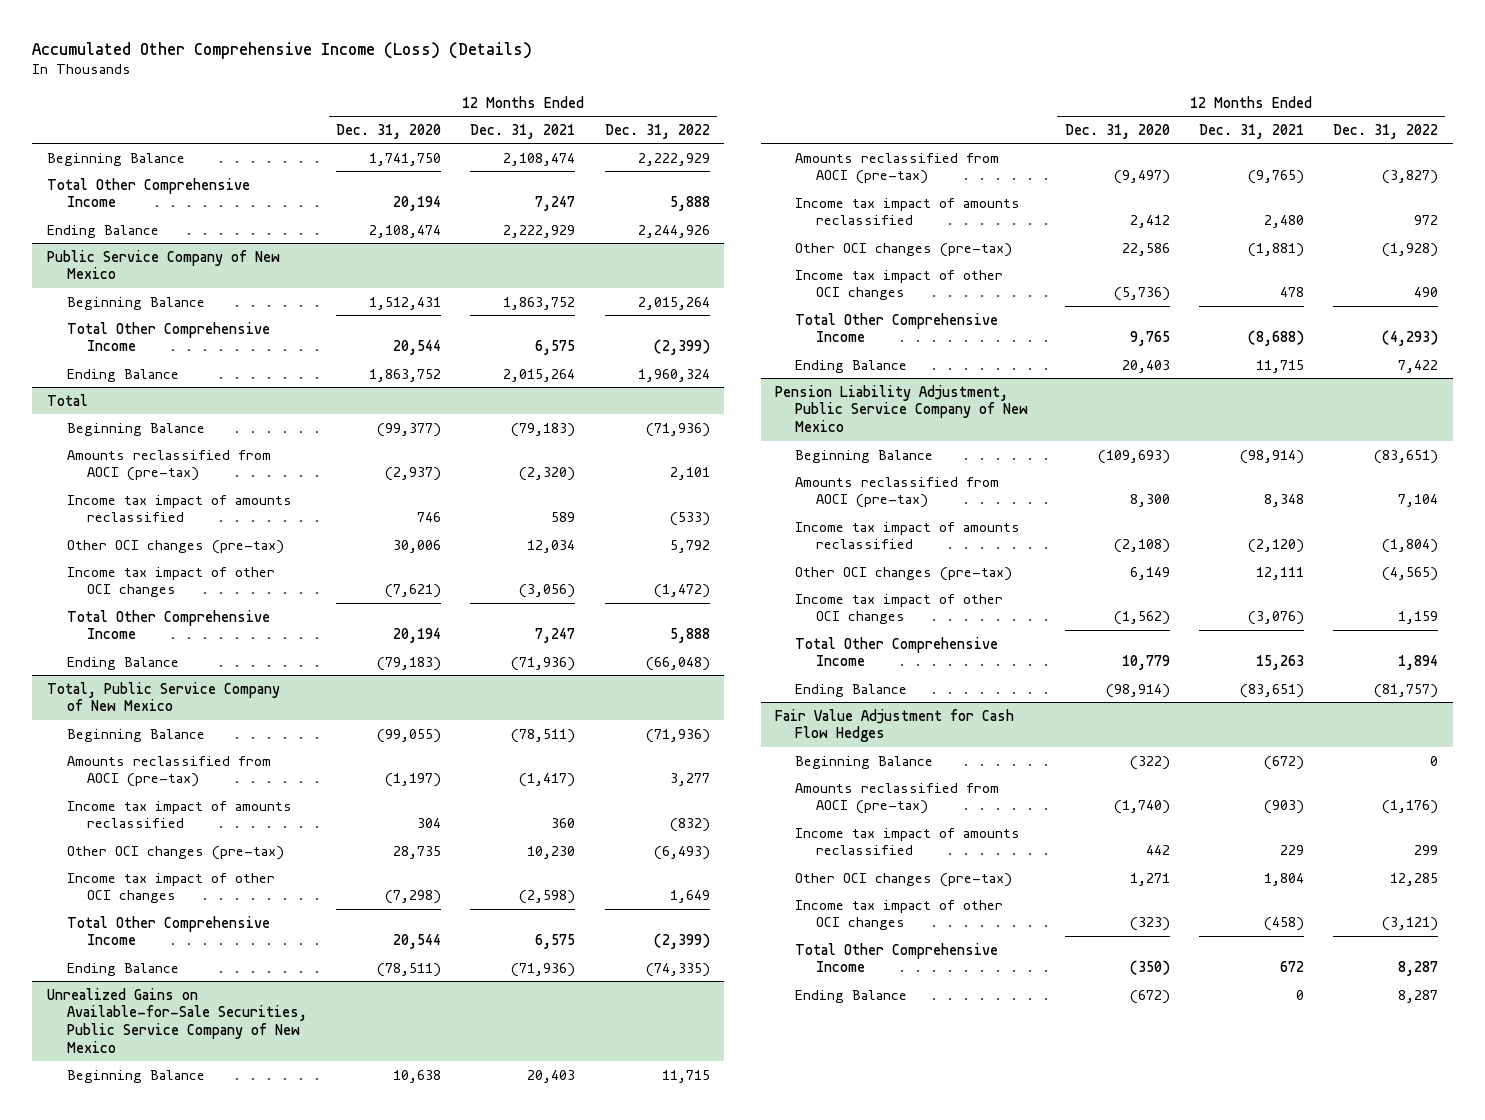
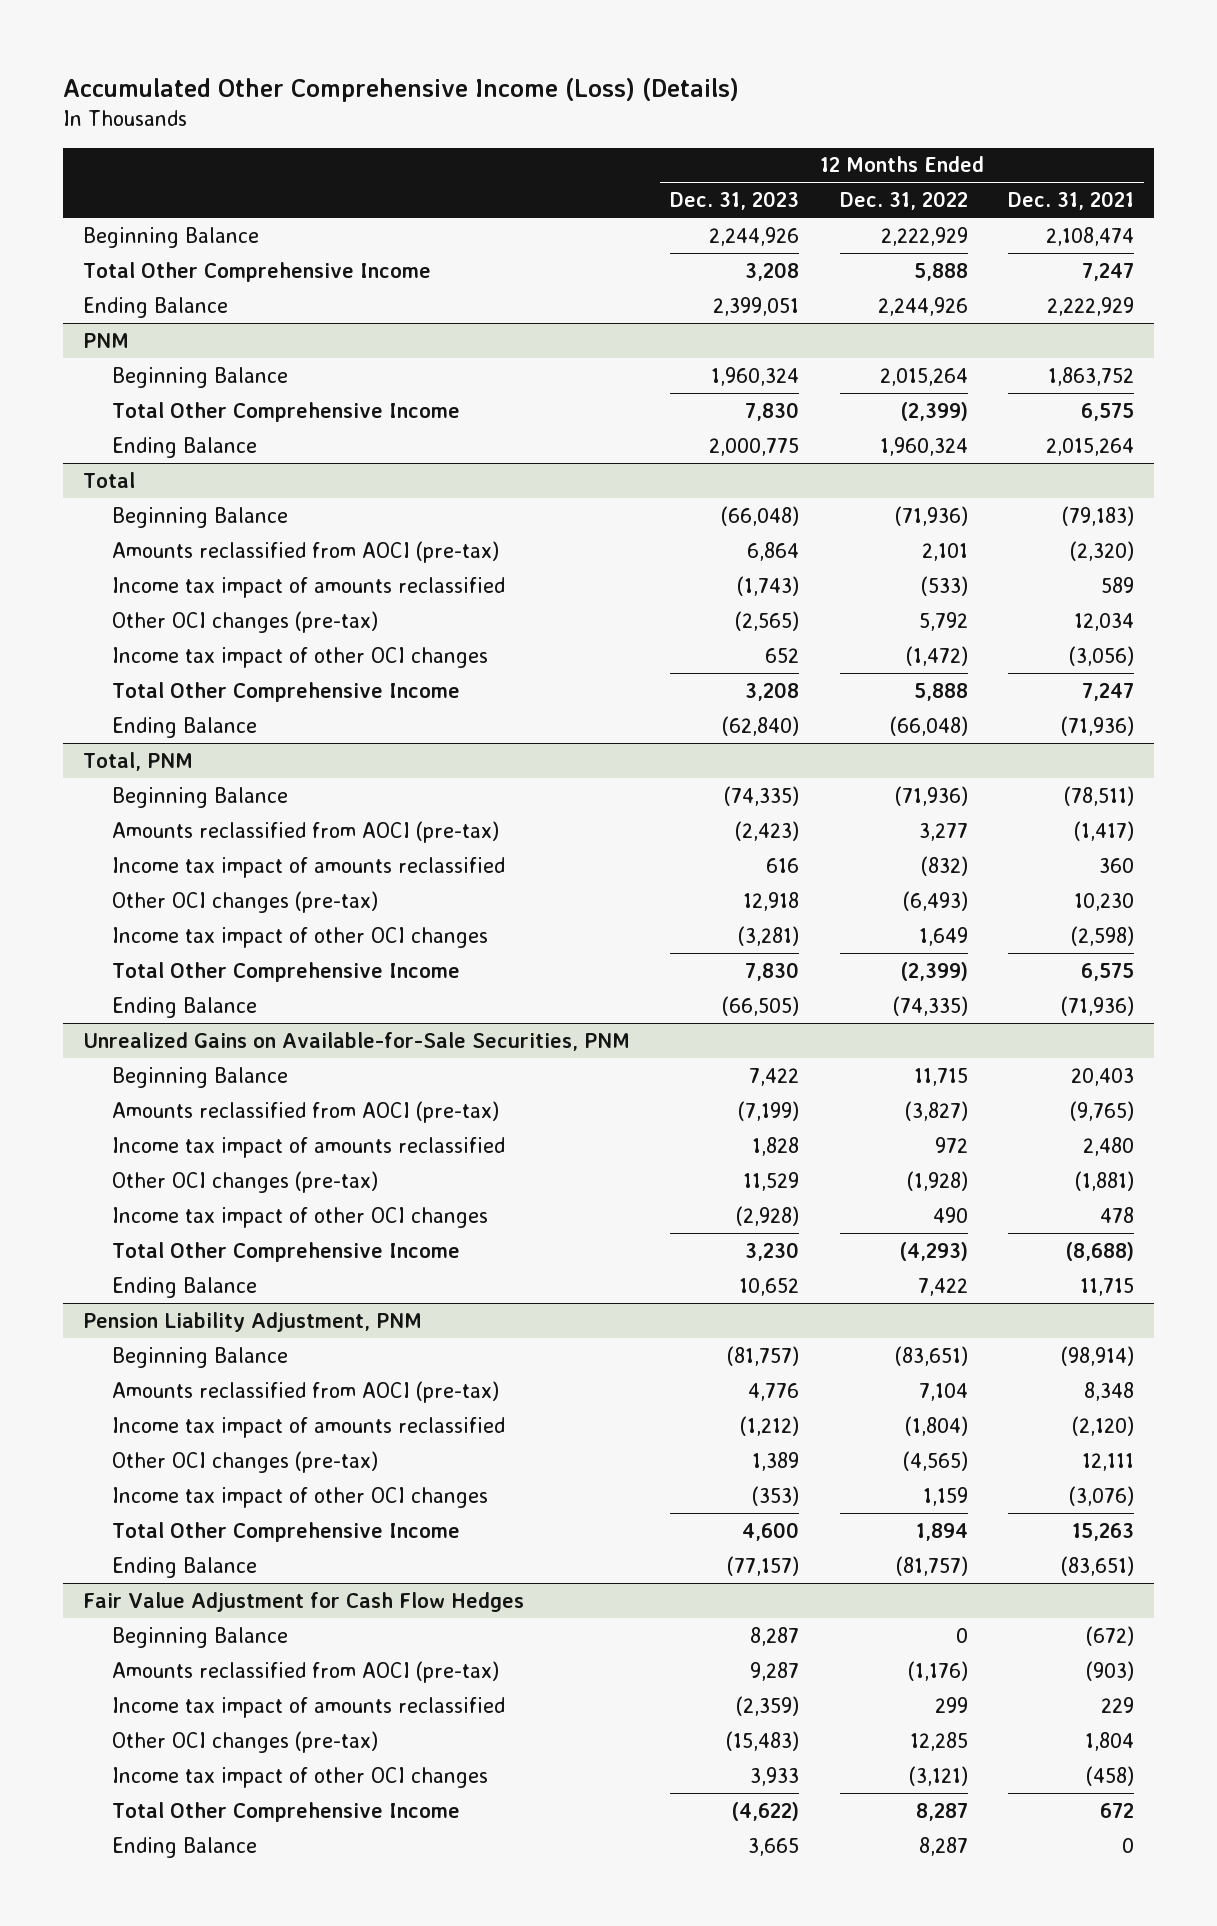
- | 12 Months Ended Dec. 31, 2020 | 12 Months Ended Dec. 31, 2021 | 12 Months Ended Dec. 31, 2022
+ | 12 Months Ended Dec. 31, 2023 | 12 Months Ended Dec. 31, 2022 | 12 Months Ended Dec. 31, 2021
- Public Service Company of New Mexico
+ PNM
- Total, Public Service Company of New Mexico
+ Total, PNM
- Unrealized Gains on Available-for-Sale Securities, Public Service Company of New Mexico
+ Unrealized Gains on Available-for-Sale Securities, PNM
- Pension Liability Adjustment, Public Service Company of New Mexico
+ Pension Liability Adjustment, PNM

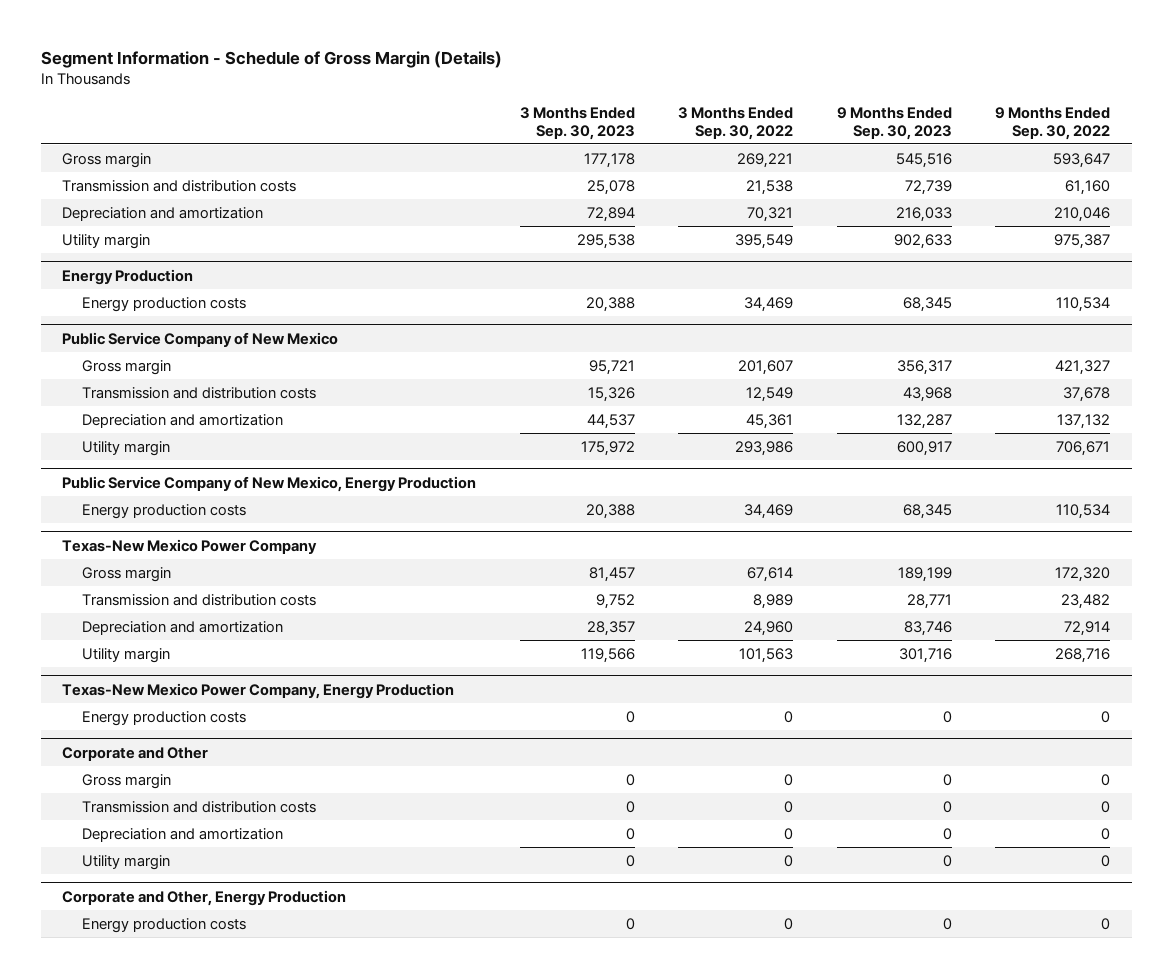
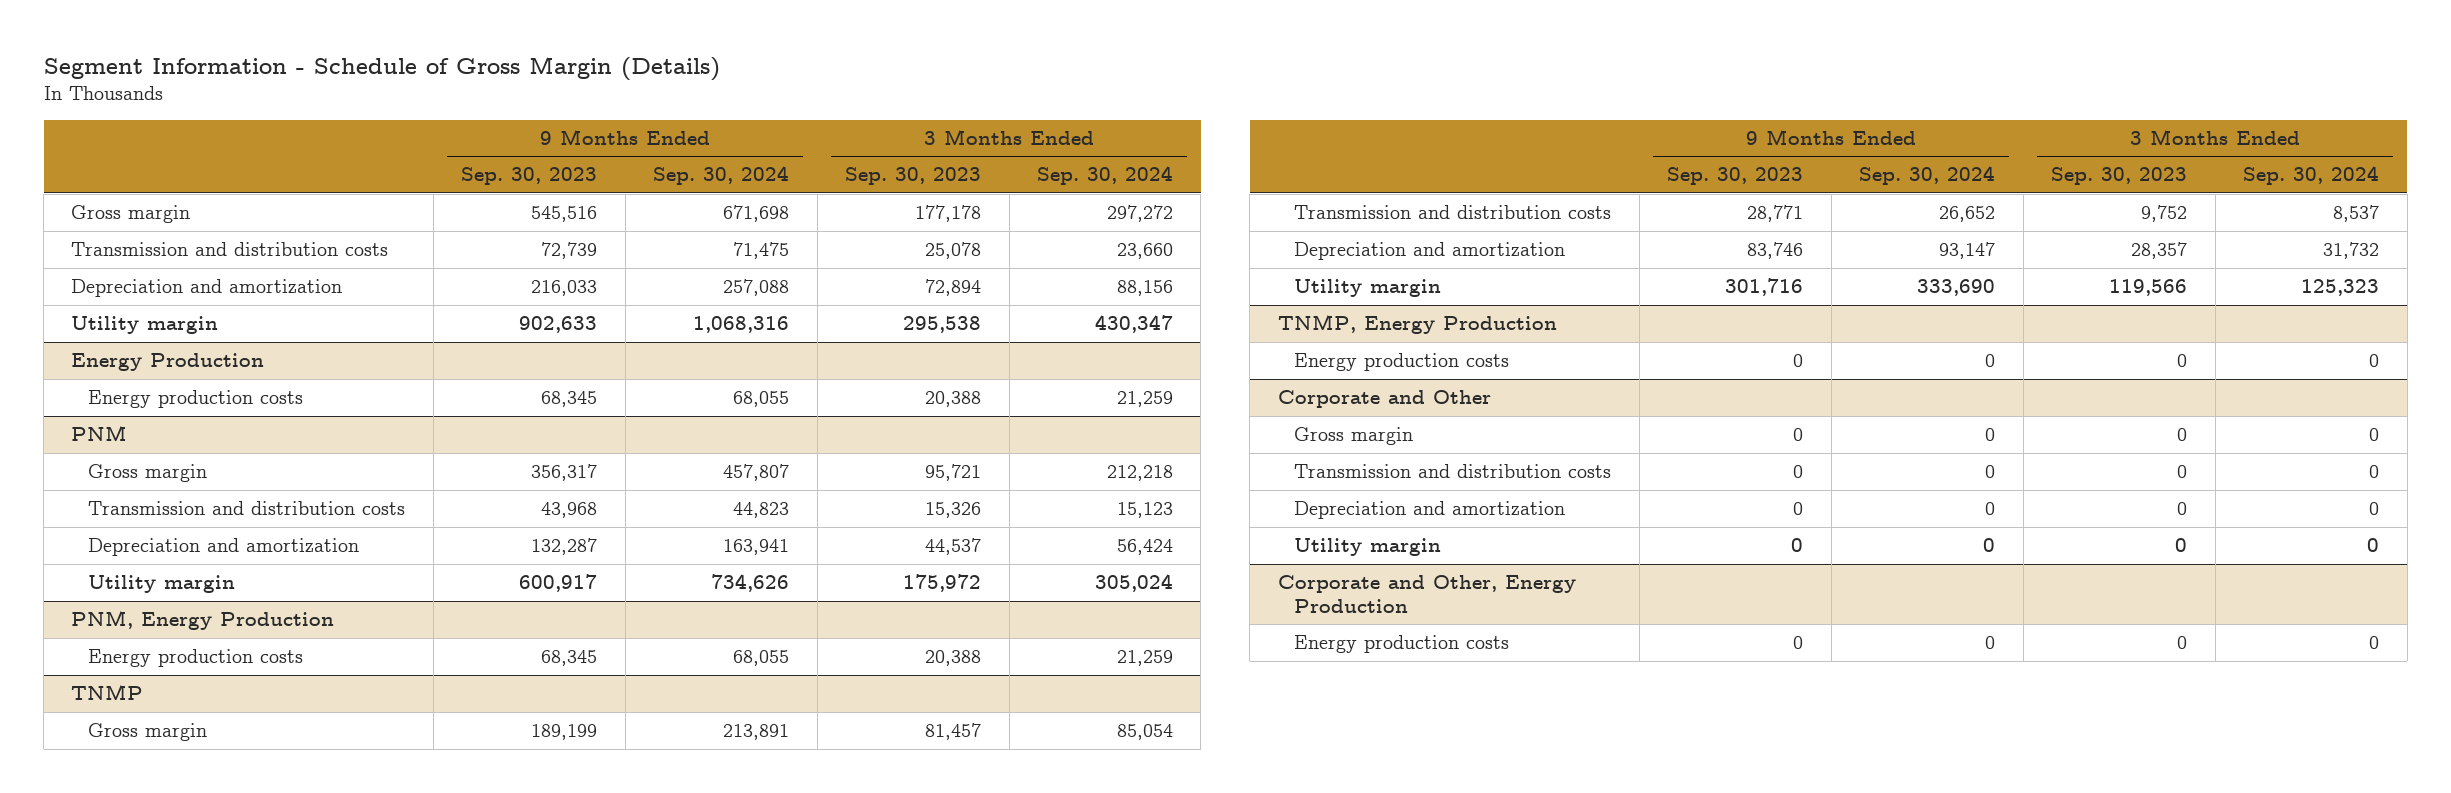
- | 3 Months Ended Sep. 30, 2023 | 3 Months Ended Sep. 30, 2022 | 9 Months Ended Sep. 30, 2023 | 9 Months Ended Sep. 30, 2022
+ | 9 Months Ended Sep. 30, 2023 | 9 Months Ended Sep. 30, 2024 | 3 Months Ended Sep. 30, 2023 | 3 Months Ended Sep. 30, 2024
- Public Service Company of New Mexico
+ PNM
- Public Service Company of New Mexico, Energy Production
+ PNM, Energy Production
- Texas-New Mexico Power Company
+ TNMP
- Texas-New Mexico Power Company, Energy Production
+ TNMP, Energy Production

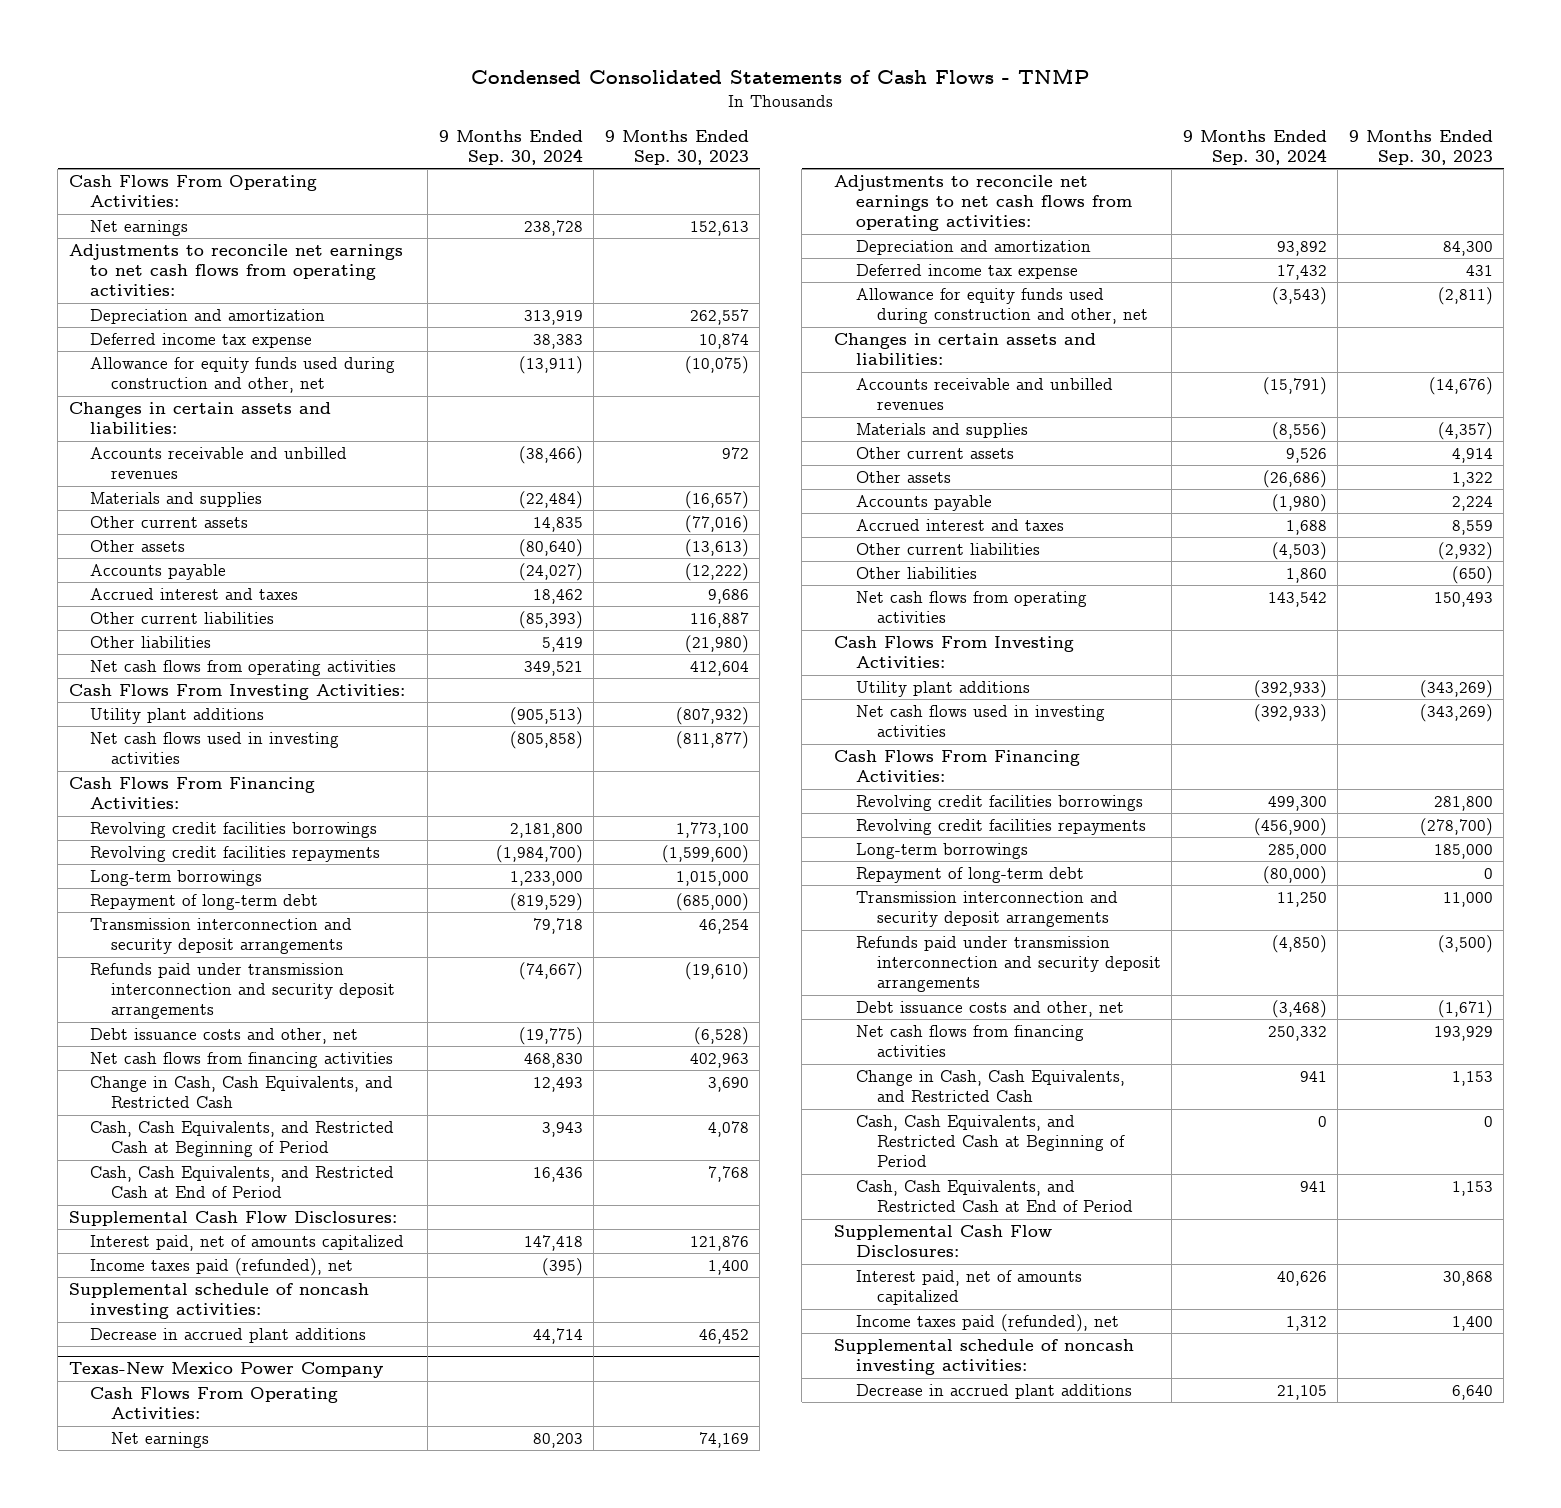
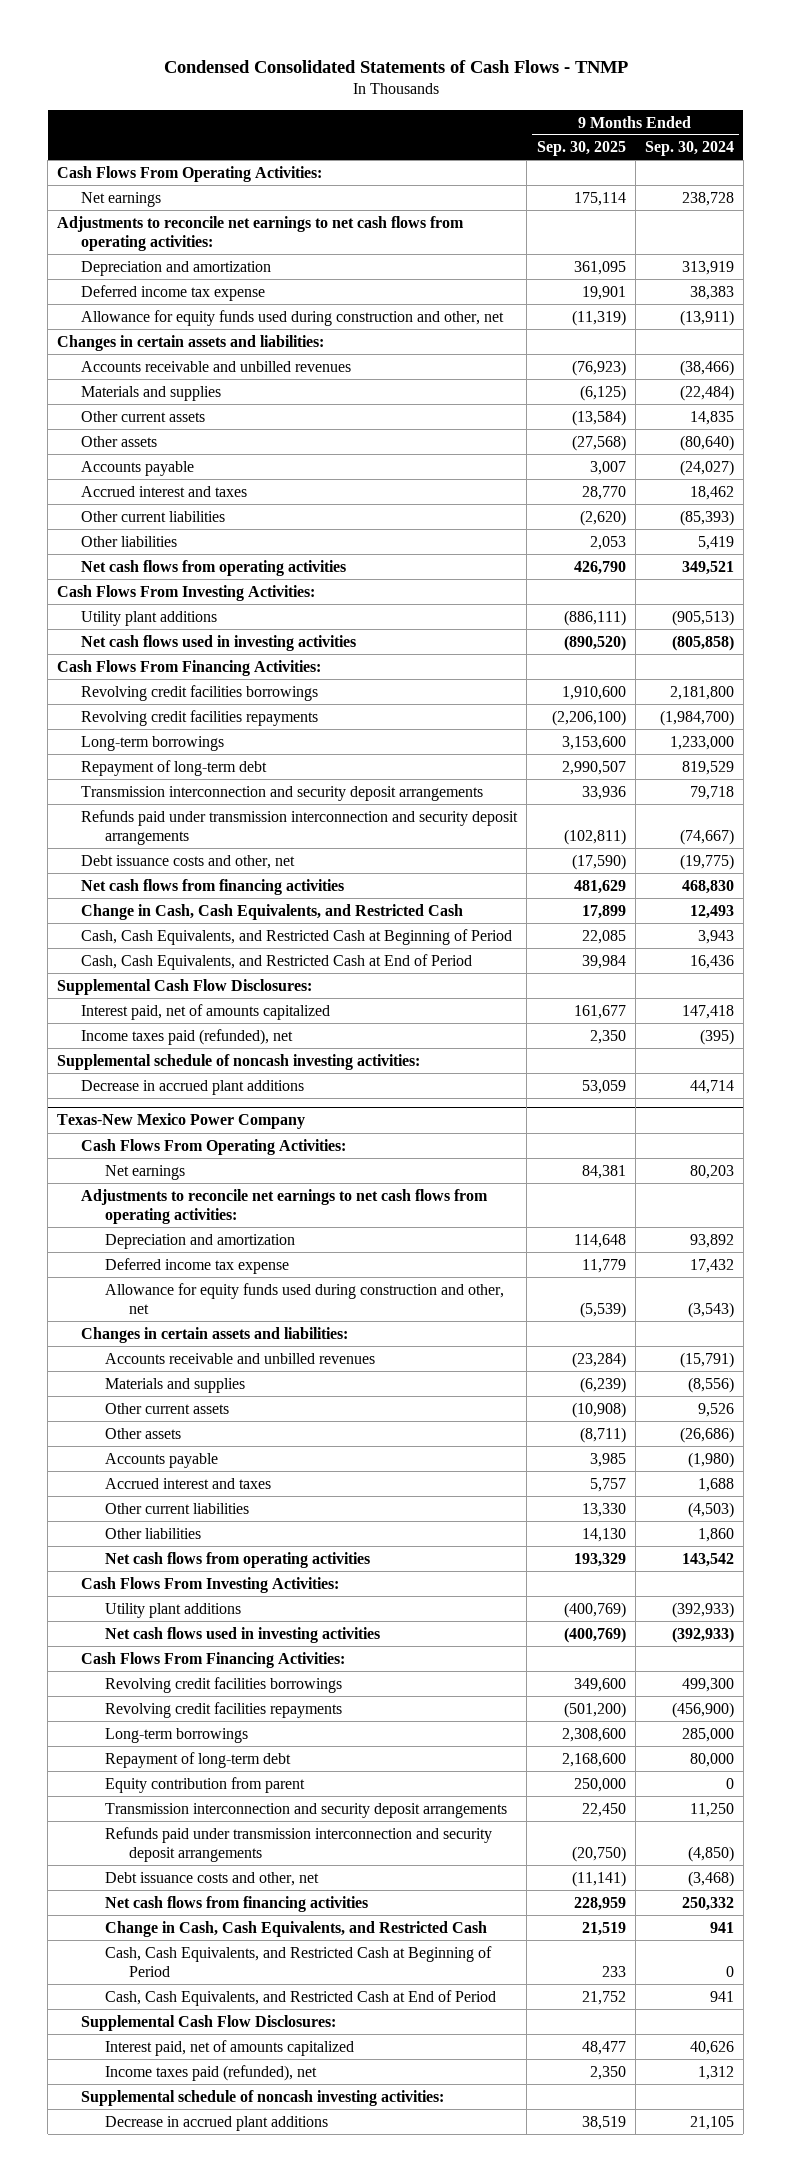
- | 9 Months Ended Sep. 30, 2024 | 9 Months Ended Sep. 30, 2023
+ | 9 Months Ended Sep. 30, 2025 | 9 Months Ended Sep. 30, 2024
- Repayment of long-term debt | (819,529) | (685,000)
+ Repayment of long-term debt | 2,990,507 | 819,529
@ Texas-New Mexico Power Company
- Repayment of long-term debt | (80,000) | 0
+ Repayment of long-term debt | 2,168,600 | 80,000
+ Equity contribution from parent | 250,000 | 0

